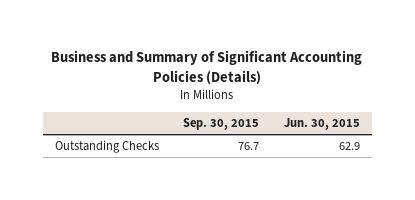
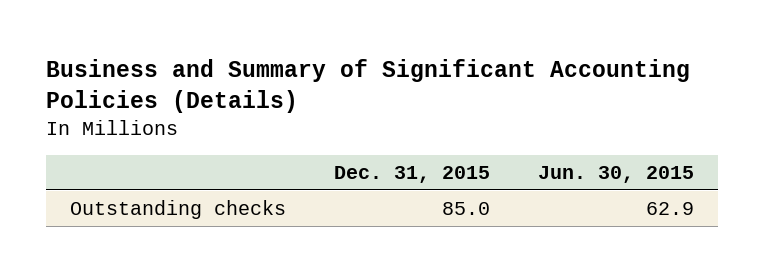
- | Sep. 30, 2015 | Jun. 30, 2015
+ | Dec. 31, 2015 | Jun. 30, 2015
- Outstanding Checks | 76.7 | 62.9
+ Outstanding checks | 85.0 | 62.9

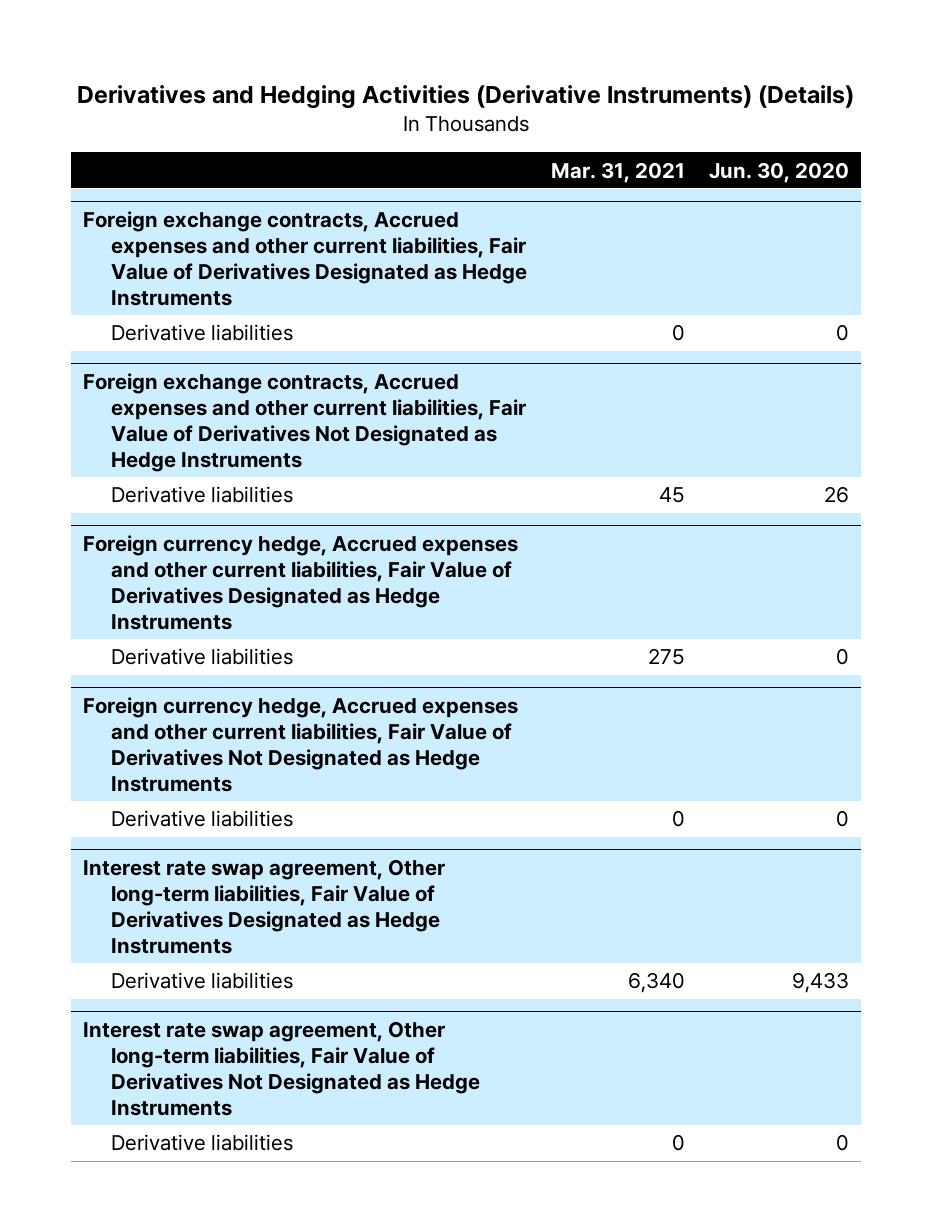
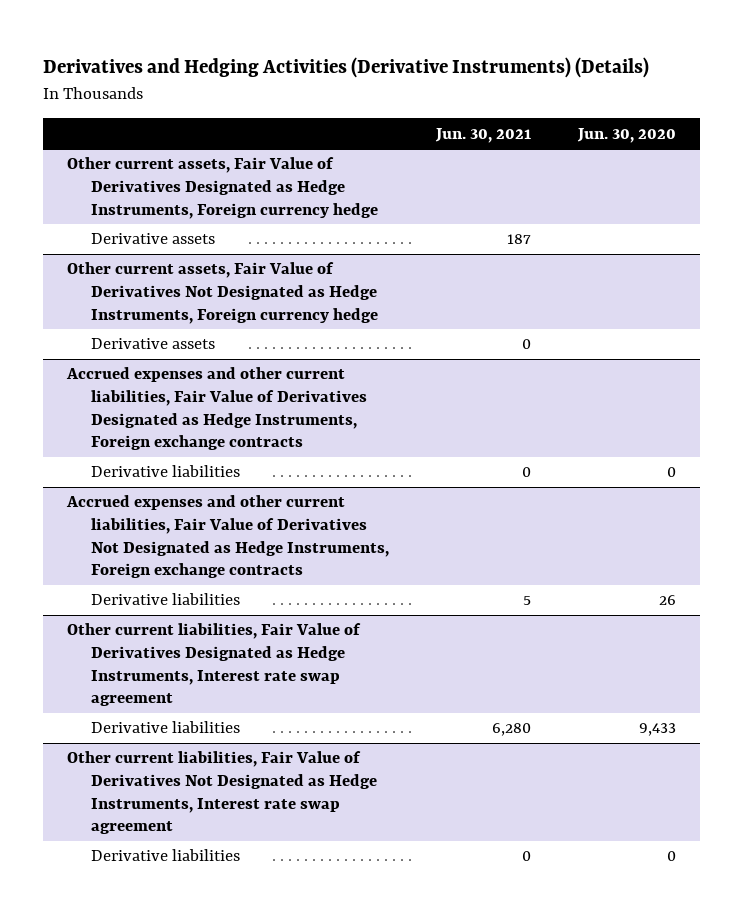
- | Mar. 31, 2021 | Jun. 30, 2020
+ | Jun. 30, 2021 | Jun. 30, 2020
- Foreign exchange contracts, Accrued expenses and other current liabilities, Fair Value of Derivatives Designated as Hedge Instruments
+ Other current assets, Fair Value of Derivatives Designated as Hedge Instruments, Foreign currency hedge
+ Derivative assets | 187 |
+ Other current assets, Fair Value of Derivatives Not Designated as Hedge Instruments, Foreign currency hedge
+ Derivative assets | 0 |
+ Accrued expenses and other current liabilities, Fair Value of Derivatives Designated as Hedge Instruments, Foreign exchange contracts
- Foreign exchange contracts, Accrued expenses and other current liabilities, Fair Value of Derivatives Not Designated as Hedge Instruments
+ Accrued expenses and other current liabilities, Fair Value of Derivatives Not Designated as Hedge Instruments, Foreign exchange contracts
- Foreign currency hedge, Accrued expenses and other current liabilities, Fair Value of Derivatives Designated as Hedge Instruments
- Derivative liabilities | 275 | 0
- Foreign currency hedge, Accrued expenses and other current liabilities, Fair Value of Derivatives Not Designated as Hedge Instruments
- Derivative liabilities | 0 | 0
- Interest rate swap agreement, Other long-term liabilities, Fair Value of Derivatives Designated as Hedge Instruments
+ Other current liabilities, Fair Value of Derivatives Designated as Hedge Instruments, Interest rate swap agreement
- Interest rate swap agreement, Other long-term liabilities, Fair Value of Derivatives Not Designated as Hedge Instruments
+ Other current liabilities, Fair Value of Derivatives Not Designated as Hedge Instruments, Interest rate swap agreement

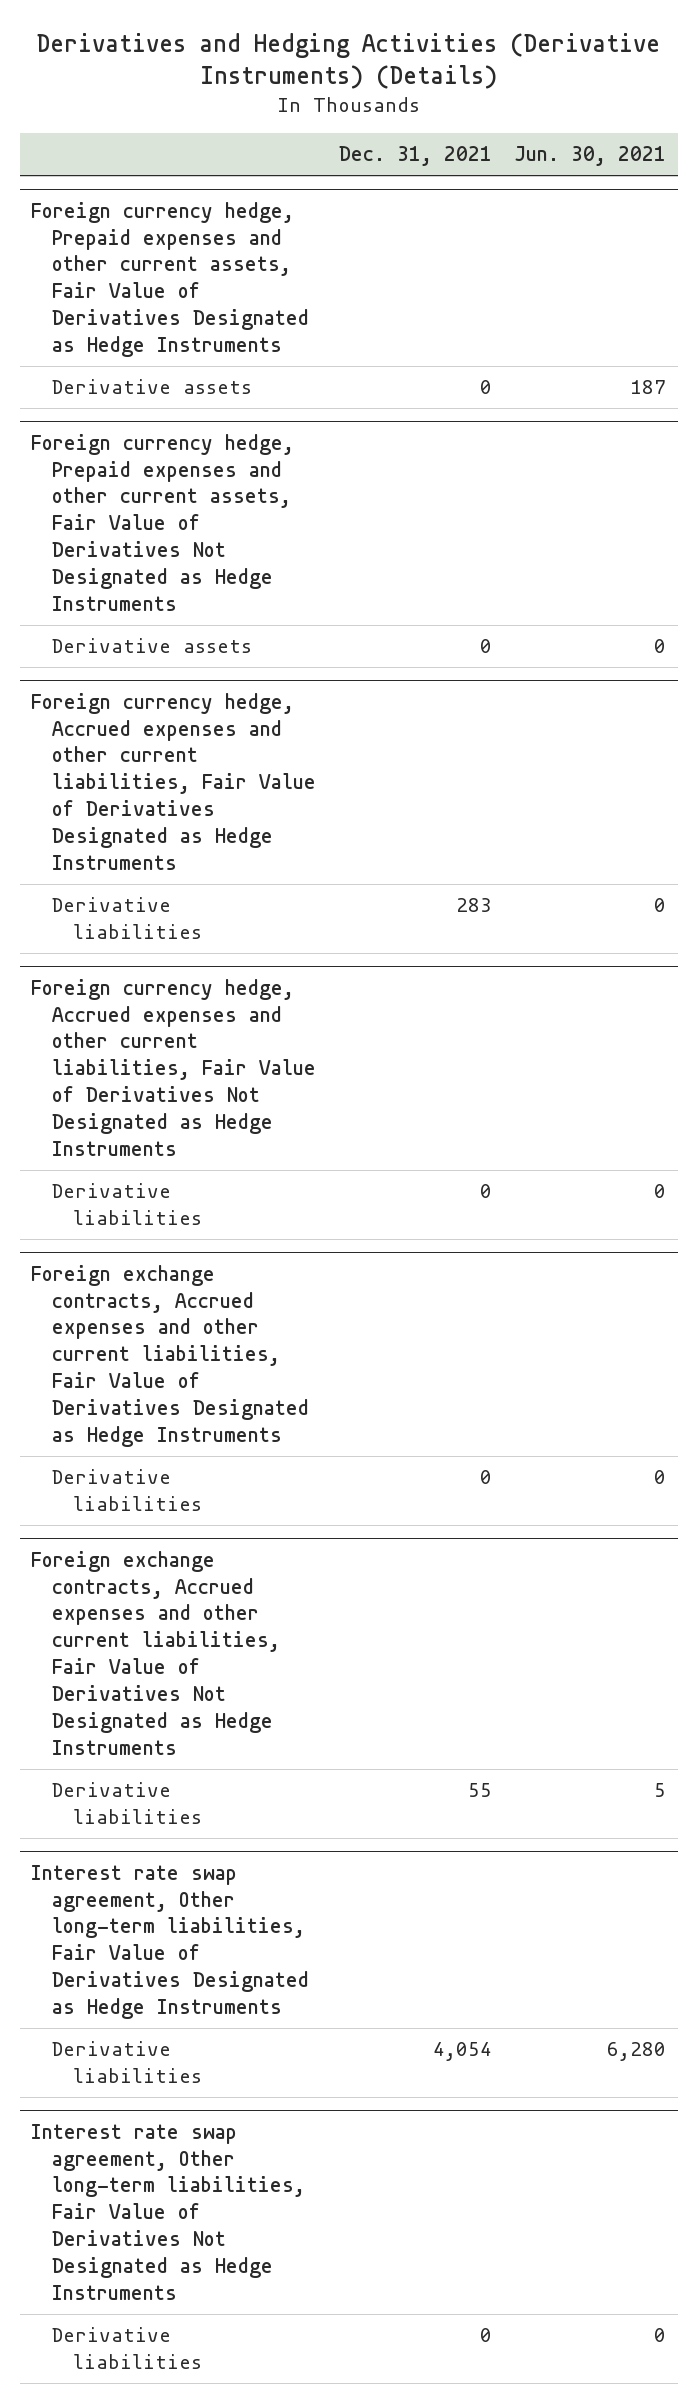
- | Jun. 30, 2021 | Jun. 30, 2020
+ | Dec. 31, 2021 | Jun. 30, 2021
- Other current assets, Fair Value of Derivatives Designated as Hedge Instruments, Foreign currency hedge
+ Foreign currency hedge, Prepaid expenses and other current assets, Fair Value of Derivatives Designated as Hedge Instruments
- Other current assets, Fair Value of Derivatives Not Designated as Hedge Instruments, Foreign currency hedge
+ Foreign currency hedge, Prepaid expenses and other current assets, Fair Value of Derivatives Not Designated as Hedge Instruments
- Accrued expenses and other current liabilities, Fair Value of Derivatives Designated as Hedge Instruments, Foreign exchange contracts
+ Foreign currency hedge, Accrued expenses and other current liabilities, Fair Value of Derivatives Designated as Hedge Instruments
- Accrued expenses and other current liabilities, Fair Value of Derivatives Not Designated as Hedge Instruments, Foreign exchange contracts
+ Foreign currency hedge, Accrued expenses and other current liabilities, Fair Value of Derivatives Not Designated as Hedge Instruments
+ Derivative liabilities | 0 | 0
+ Foreign exchange contracts, Accrued expenses and other current liabilities, Fair Value of Derivatives Designated as Hedge Instruments
+ Derivative liabilities | 0 | 0
+ Foreign exchange contracts, Accrued expenses and other current liabilities, Fair Value of Derivatives Not Designated as Hedge Instruments
- Other current liabilities, Fair Value of Derivatives Designated as Hedge Instruments, Interest rate swap agreement
+ Interest rate swap agreement, Other long-term liabilities, Fair Value of Derivatives Designated as Hedge Instruments
- Other current liabilities, Fair Value of Derivatives Not Designated as Hedge Instruments, Interest rate swap agreement
+ Interest rate swap agreement, Other long-term liabilities, Fair Value of Derivatives Not Designated as Hedge Instruments

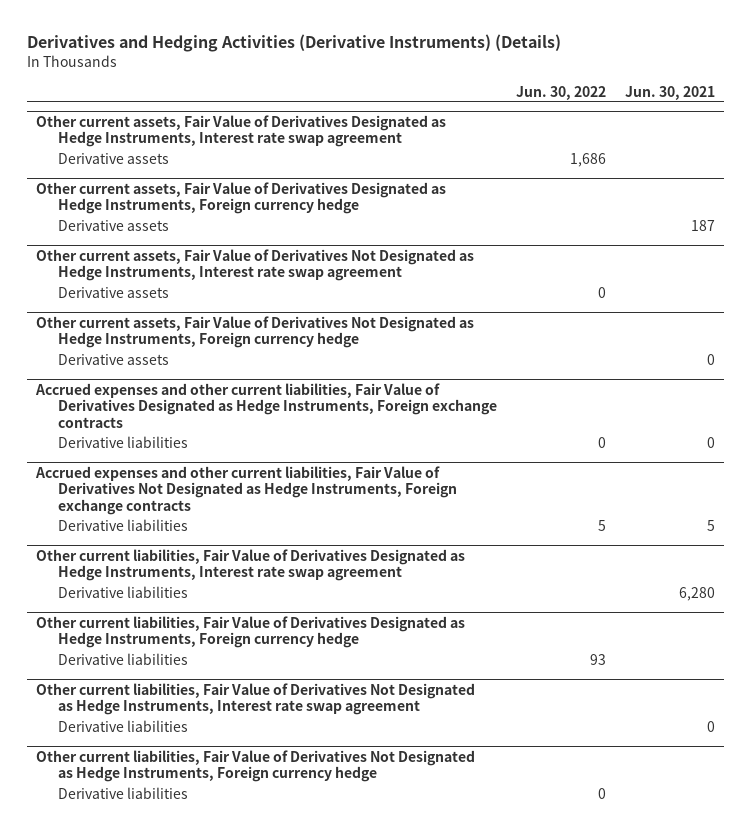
- | Dec. 31, 2021 | Jun. 30, 2021
+ | Jun. 30, 2022 | Jun. 30, 2021
- Foreign currency hedge, Prepaid expenses and other current assets, Fair Value of Derivatives Designated as Hedge Instruments
+ Other current assets, Fair Value of Derivatives Designated as Hedge Instruments, Interest rate swap agreement
+ Derivative assets | 1,686 |
+ Other current assets, Fair Value of Derivatives Designated as Hedge Instruments, Foreign currency hedge
- Foreign currency hedge, Prepaid expenses and other current assets, Fair Value of Derivatives Not Designated as Hedge Instruments
+ Other current assets, Fair Value of Derivatives Not Designated as Hedge Instruments, Interest rate swap agreement
+ Derivative assets | 0 |
+ Other current assets, Fair Value of Derivatives Not Designated as Hedge Instruments, Foreign currency hedge
- Foreign currency hedge, Accrued expenses and other current liabilities, Fair Value of Derivatives Designated as Hedge Instruments
- Derivative liabilities | 283 | 0
- Foreign currency hedge, Accrued expenses and other current liabilities, Fair Value of Derivatives Not Designated as Hedge Instruments
- Derivative liabilities | 0 | 0
- Foreign exchange contracts, Accrued expenses and other current liabilities, Fair Value of Derivatives Designated as Hedge Instruments
+ Accrued expenses and other current liabilities, Fair Value of Derivatives Designated as Hedge Instruments, Foreign exchange contracts
- Foreign exchange contracts, Accrued expenses and other current liabilities, Fair Value of Derivatives Not Designated as Hedge Instruments
+ Accrued expenses and other current liabilities, Fair Value of Derivatives Not Designated as Hedge Instruments, Foreign exchange contracts
- Interest rate swap agreement, Other long-term liabilities, Fair Value of Derivatives Designated as Hedge Instruments
+ Other current liabilities, Fair Value of Derivatives Designated as Hedge Instruments, Interest rate swap agreement
- Interest rate swap agreement, Other long-term liabilities, Fair Value of Derivatives Not Designated as Hedge Instruments
+ Other current liabilities, Fair Value of Derivatives Designated as Hedge Instruments, Foreign currency hedge
+ Derivative liabilities | 93 |
+ Other current liabilities, Fair Value of Derivatives Not Designated as Hedge Instruments, Interest rate swap agreement
+ Other current liabilities, Fair Value of Derivatives Not Designated as Hedge Instruments, Foreign currency hedge
+ Derivative liabilities | 0 |

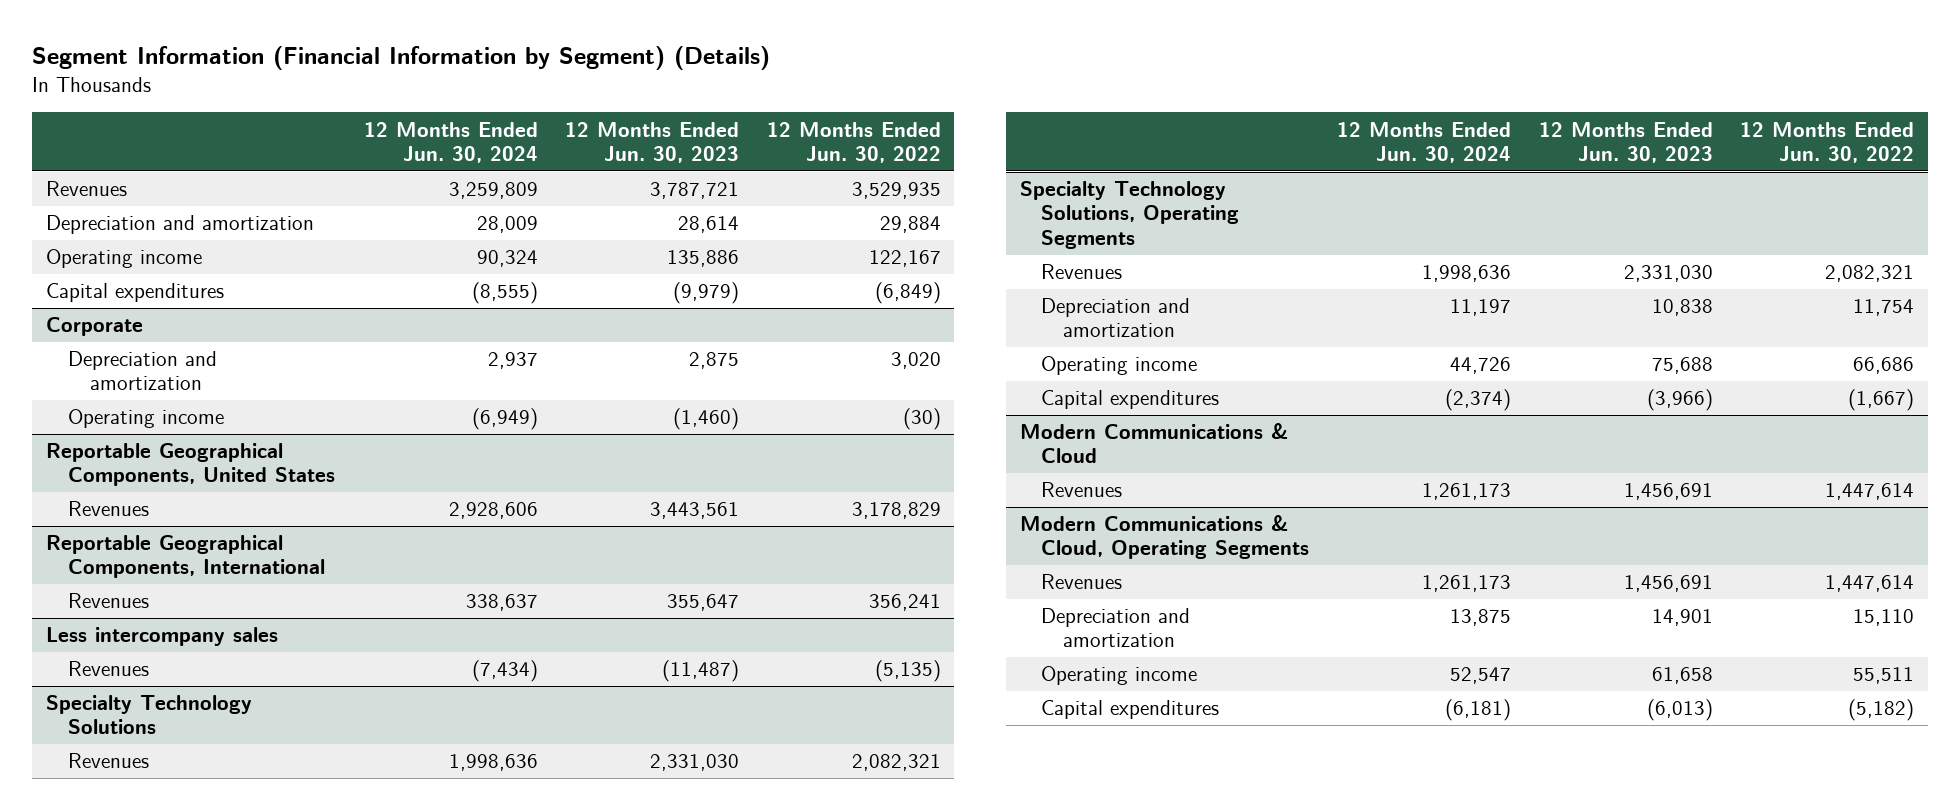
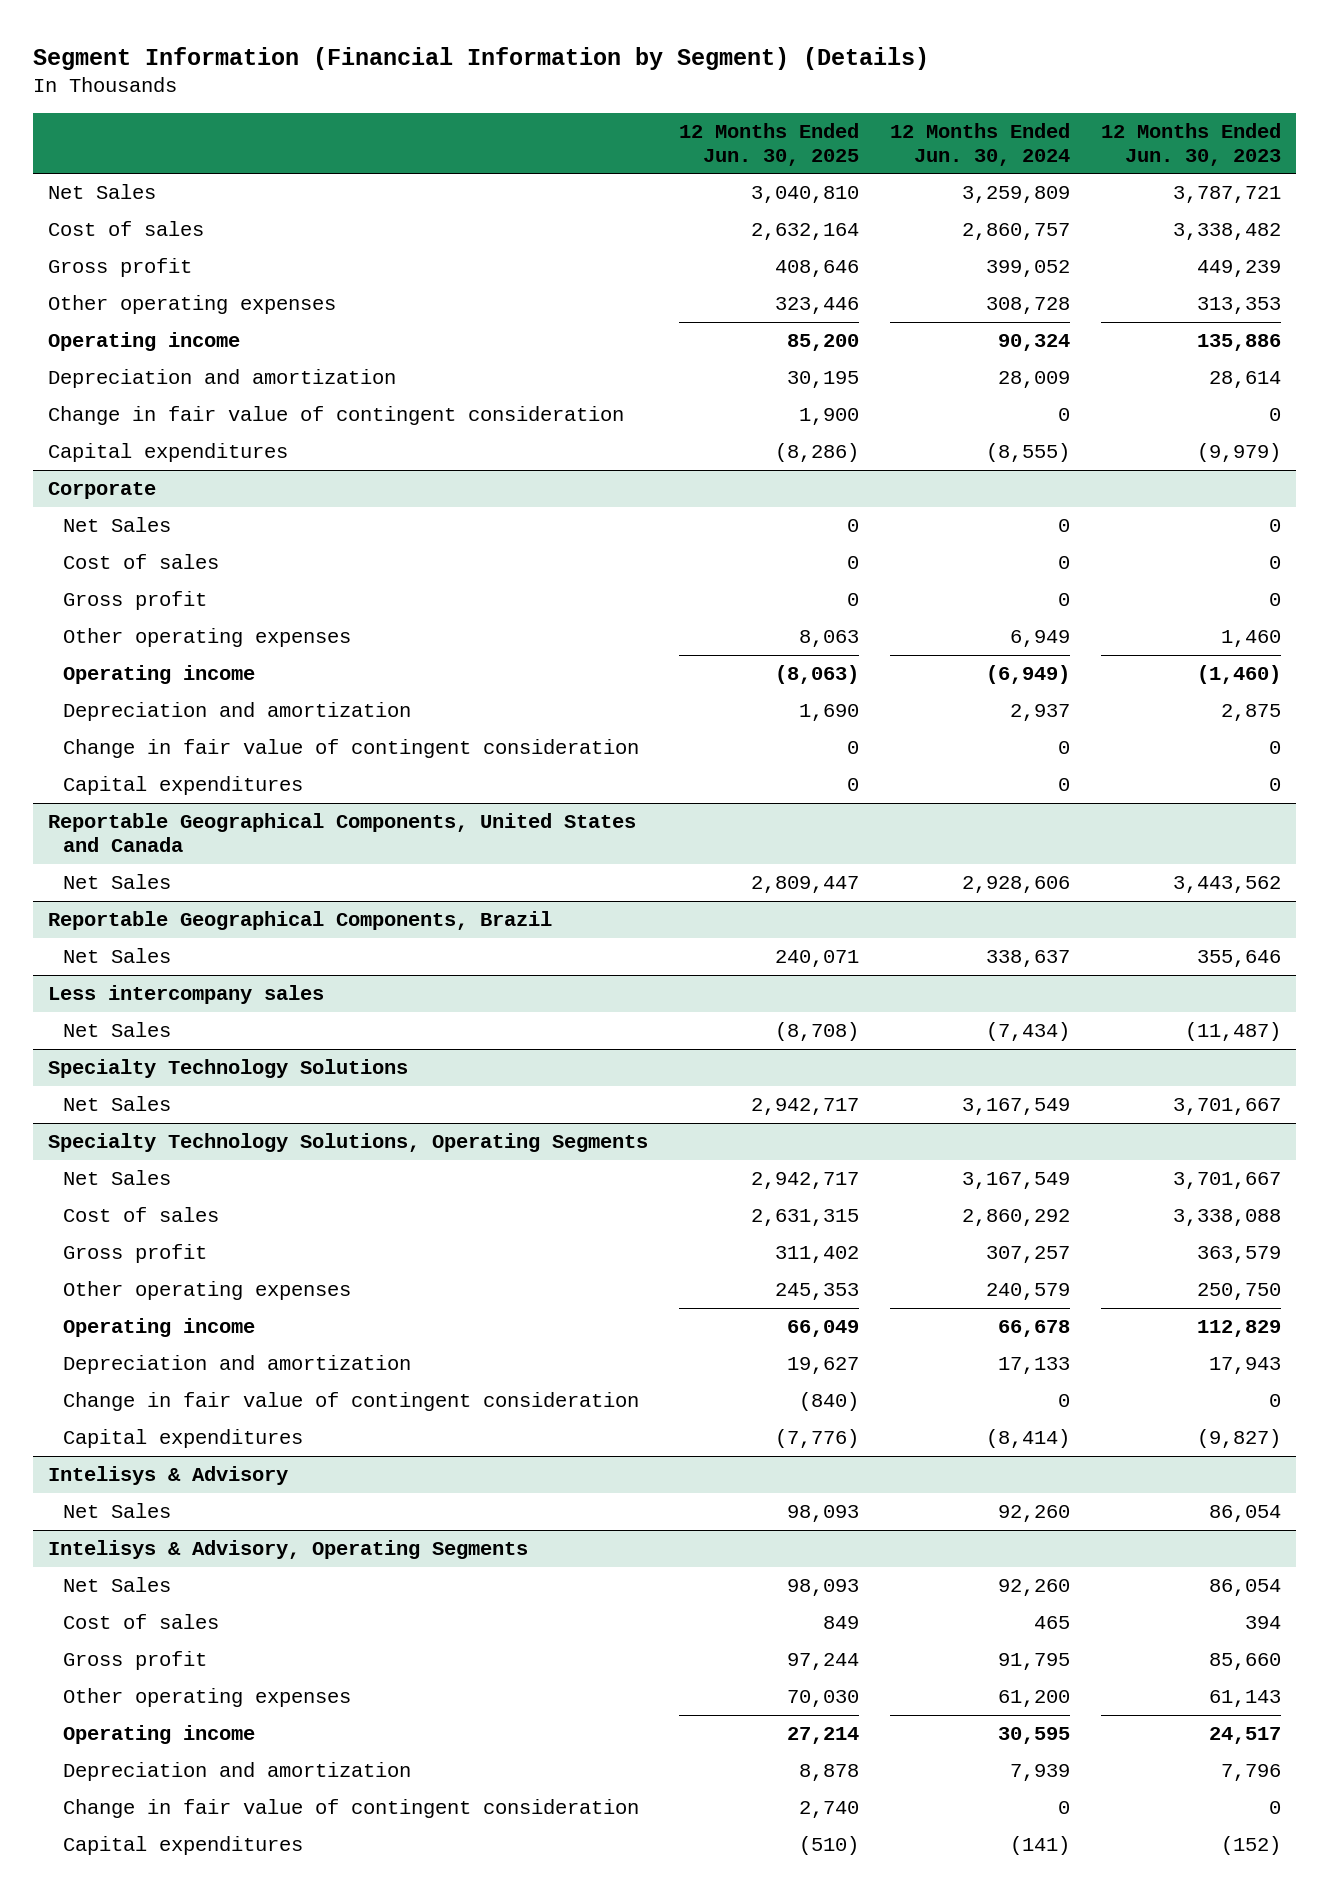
- | 12 Months Ended Jun. 30, 2024 | 12 Months Ended Jun. 30, 2023 | 12 Months Ended Jun. 30, 2022
+ | 12 Months Ended Jun. 30, 2025 | 12 Months Ended Jun. 30, 2024 | 12 Months Ended Jun. 30, 2023
- Revenues | 3,259,809 | 3,787,721 | 3,529,935
+ Net Sales | 3,040,810 | 3,259,809 | 3,787,721
+ Cost of sales | 2,632,164 | 2,860,757 | 3,338,482
+ Gross profit | 408,646 | 399,052 | 449,239
+ Other operating expenses | 323,446 | 308,728 | 313,353
moved down: Depreciation and amortization | 30,195 | 28,009 | 28,614
+ Change in fair value of contingent consideration | 1,900 | 0 | 0
@ Corporate
+ Net Sales | 0 | 0 | 0
+ Cost of sales | 0 | 0 | 0
+ Gross profit | 0 | 0 | 0
+ Other operating expenses | 8,063 | 6,949 | 1,460
- Reportable Geographical Components, United States
- Revenues | 2,928,606 | 3,443,561 | 3,178,829
- Reportable Geographical Components, International
- Revenues | 338,637 | 355,647 | 356,241
@ Corporate
moved down: Depreciation and amortization | 1,690 | 2,937 | 2,875
+ Change in fair value of contingent consideration | 0 | 0 | 0
+ Capital expenditures | 0 | 0 | 0
+ Reportable Geographical Components, United States and Canada
+ Net Sales | 2,809,447 | 2,928,606 | 3,443,562
+ Reportable Geographical Components, Brazil
+ Net Sales | 240,071 | 338,637 | 355,646
@ Less intercompany sales
- Revenues | (7,434) | (11,487) | (5,135)
+ Net Sales | (8,708) | (7,434) | (11,487)
@ Specialty Technology Solutions
- Revenues | 1,998,636 | 2,331,030 | 2,082,321
+ Net Sales | 2,942,717 | 3,167,549 | 3,701,667
@ Specialty Technology Solutions, Operating Segments
- Revenues | 1,998,636 | 2,331,030 | 2,082,321
- Depreciation and amortization | 11,197 | 10,838 | 11,754
- Operating income | 44,726 | 75,688 | 66,686
- Capital expenditures | (2,374) | (3,966) | (1,667)
- Modern Communications & Cloud
- Revenues | 1,261,173 | 1,456,691 | 1,447,614
- Modern Communications & Cloud, Operating Segments
- Revenues | 1,261,173 | 1,456,691 | 1,447,614
- Depreciation and amortization | 13,875 | 14,901 | 15,110
- Operating income | 52,547 | 61,658 | 55,511
- Capital expenditures | (6,181) | (6,013) | (5,182)
@ Specialty Technology Solutions, Operating Segments
+ Net Sales | 2,942,717 | 3,167,549 | 3,701,667
+ Cost of sales | 2,631,315 | 2,860,292 | 3,338,088
+ Gross profit | 311,402 | 307,257 | 363,579
+ Other operating expenses | 245,353 | 240,579 | 250,750
+ Operating income | 66,049 | 66,678 | 112,829
+ Depreciation and amortization | 19,627 | 17,133 | 17,943
+ Change in fair value of contingent consideration | (840) | 0 | 0
+ Capital expenditures | (7,776) | (8,414) | (9,827)
+ Intelisys & Advisory
+ Net Sales | 98,093 | 92,260 | 86,054
+ Intelisys & Advisory, Operating Segments
+ Net Sales | 98,093 | 92,260 | 86,054
+ Cost of sales | 849 | 465 | 394
+ Gross profit | 97,244 | 91,795 | 85,660
+ Other operating expenses | 70,030 | 61,200 | 61,143
+ Operating income | 27,214 | 30,595 | 24,517
+ Depreciation and amortization | 8,878 | 7,939 | 7,796
+ Change in fair value of contingent consideration | 2,740 | 0 | 0
+ Capital expenditures | (510) | (141) | (152)

